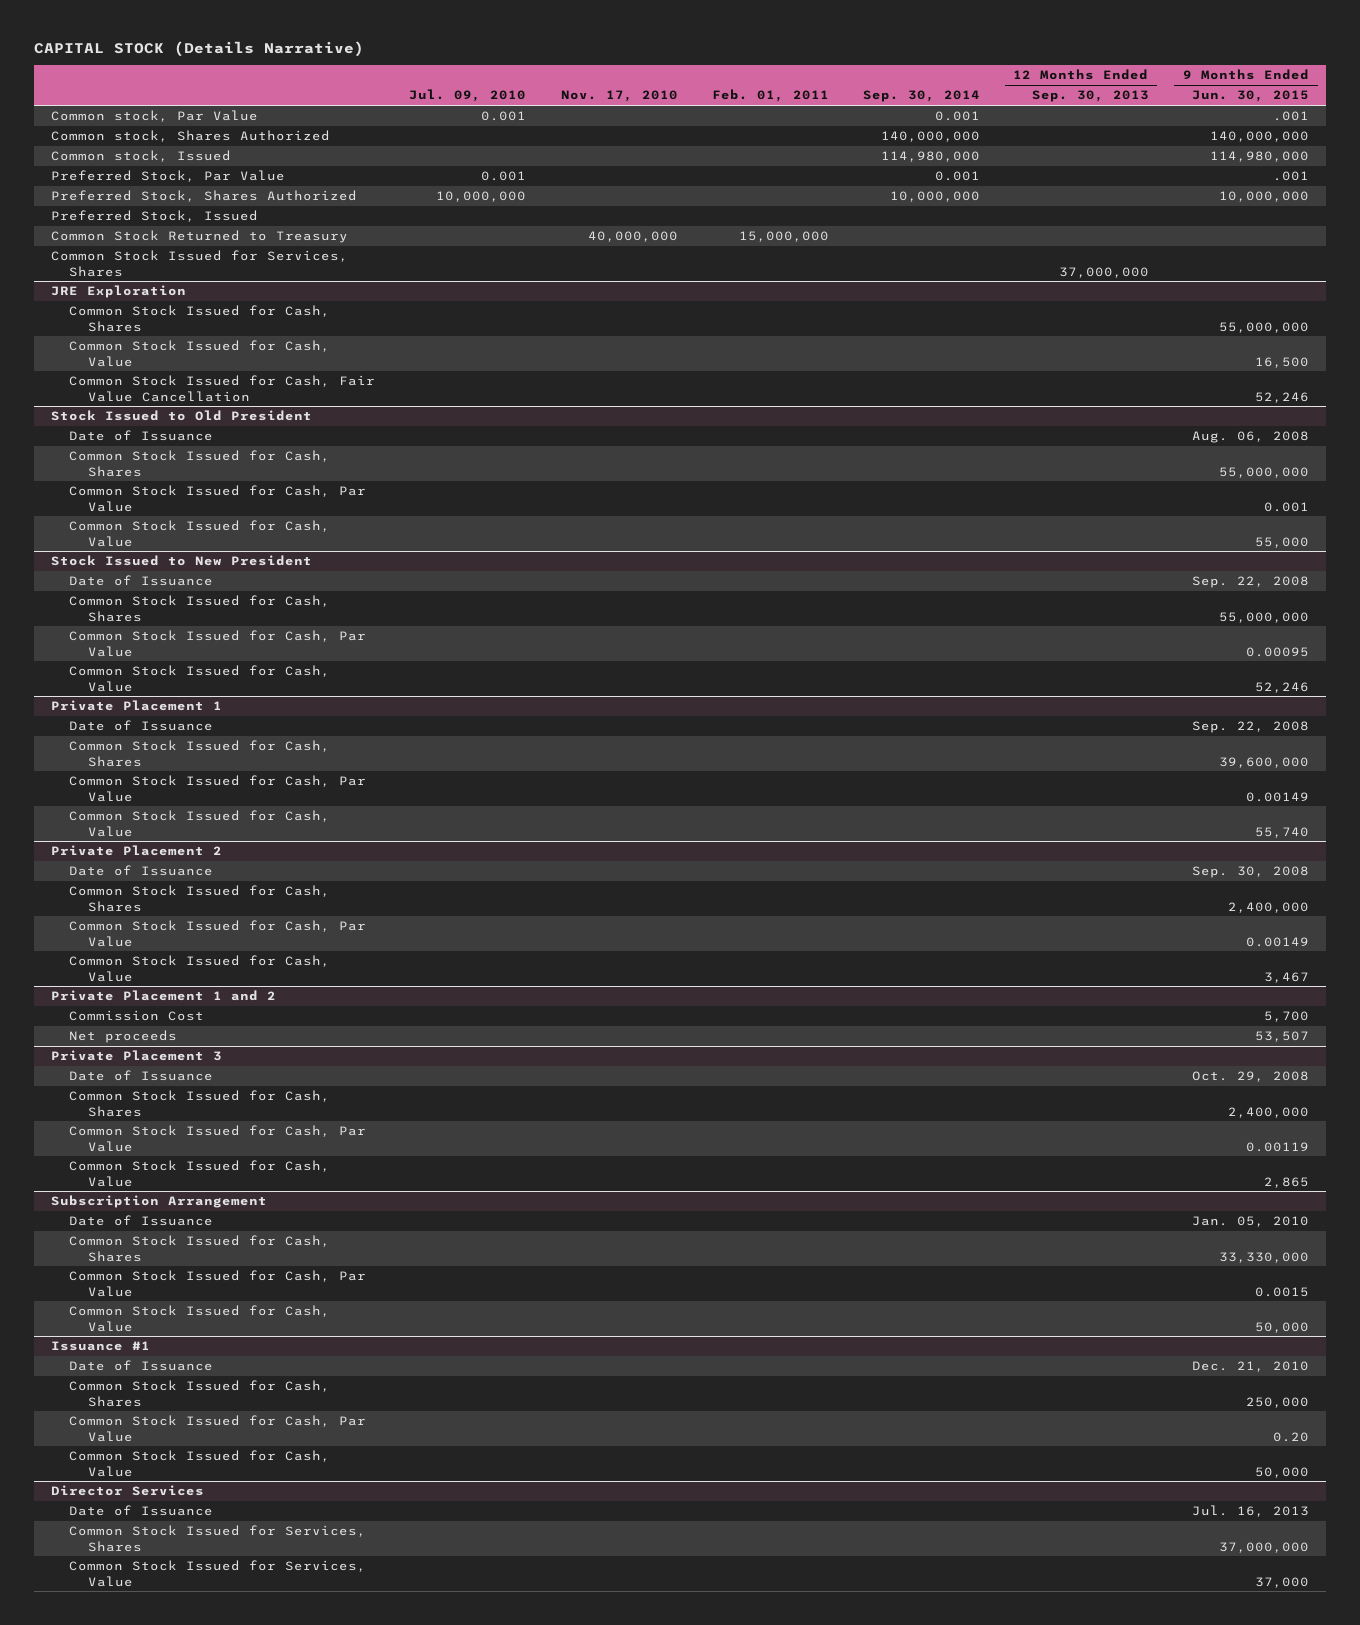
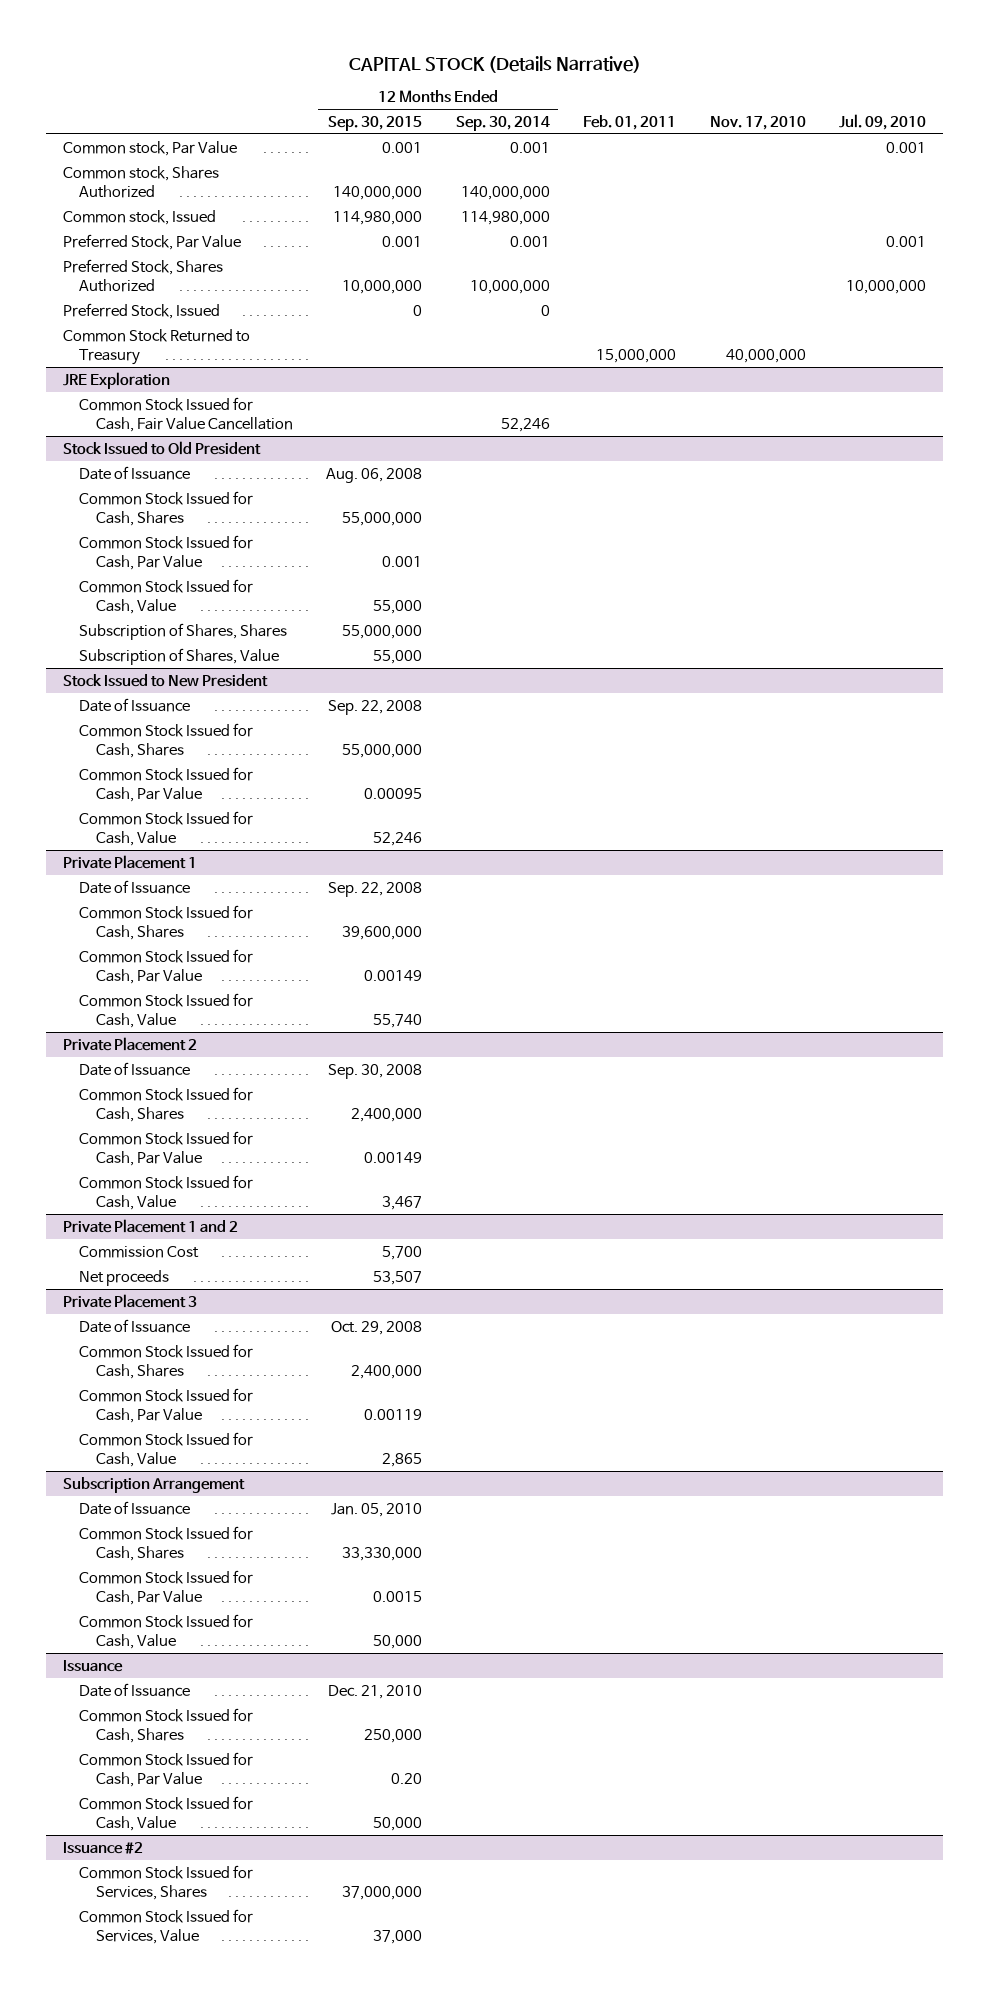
- | Jul. 09, 2010 | Nov. 17, 2010 | Feb. 01, 2011 | Sep. 30, 2014 | 12 Months Ended Sep. 30, 2013 | 9 Months Ended Jun. 30, 2015
+ | 12 Months Ended Sep. 30, 2015 | 12 Months Ended Sep. 30, 2014 | Feb. 01, 2011 | Nov. 17, 2010 | Jul. 09, 2010
- Common Stock Issued for Services, Shares | | | | | 37,000,000 |
@ JRE Exploration
- Common Stock Issued for Cash, Shares | | | | | | 55,000,000
- Common Stock Issued for Cash, Value | | | | | | 16,500
@ Stock Issued to Old President
+ Subscription of Shares, Shares | 55,000,000 | | | |
+ Subscription of Shares, Value | 55,000 | | | |
- Issuance #1
+ Issuance
- Director Services
- Date of Issuance | | | | | | Jul. 16, 2013
- Common Stock Issued for Services, Shares | | | | | | 37,000,000
- Common Stock Issued for Services, Value | | | | | | 37,000
+ Issuance #2
+ Common Stock Issued for Services, Shares | 37,000,000 | | | |
+ Common Stock Issued for Services, Value | 37,000 | | | |

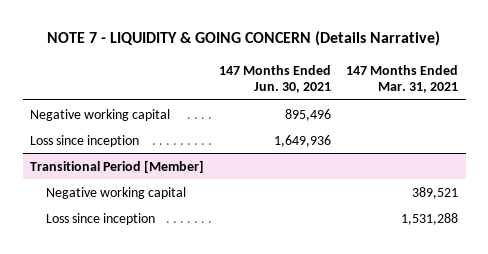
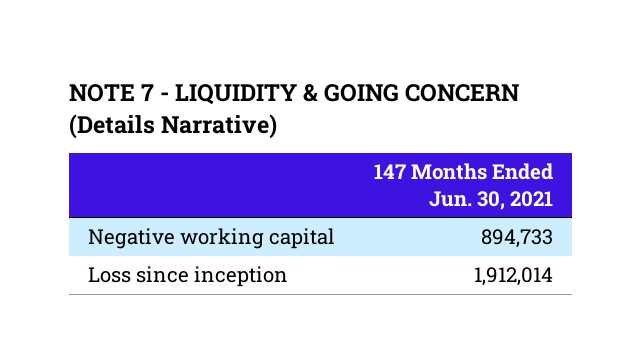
- | 147 Months Ended Jun. 30, 2021 | 147 Months Ended Mar. 31, 2021
+ | 147 Months Ended Jun. 30, 2021
- Negative working capital | 895,496 |
- Loss since inception | 1,649,936 |
- Transitional Period [Member]
- Negative working capital | | 389,521
- Loss since inception | | 1,531,288
+ Negative working capital | 894,733
+ Loss since inception | 1,912,014

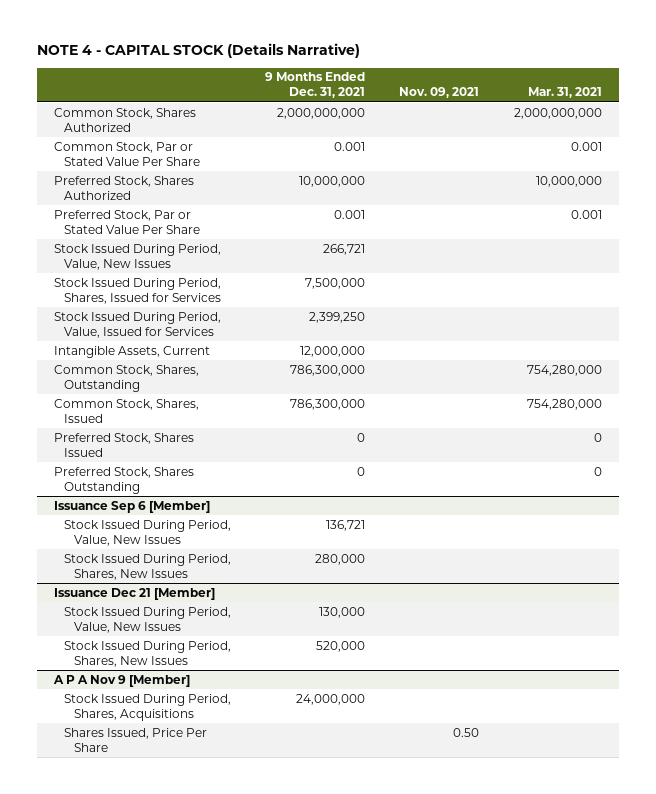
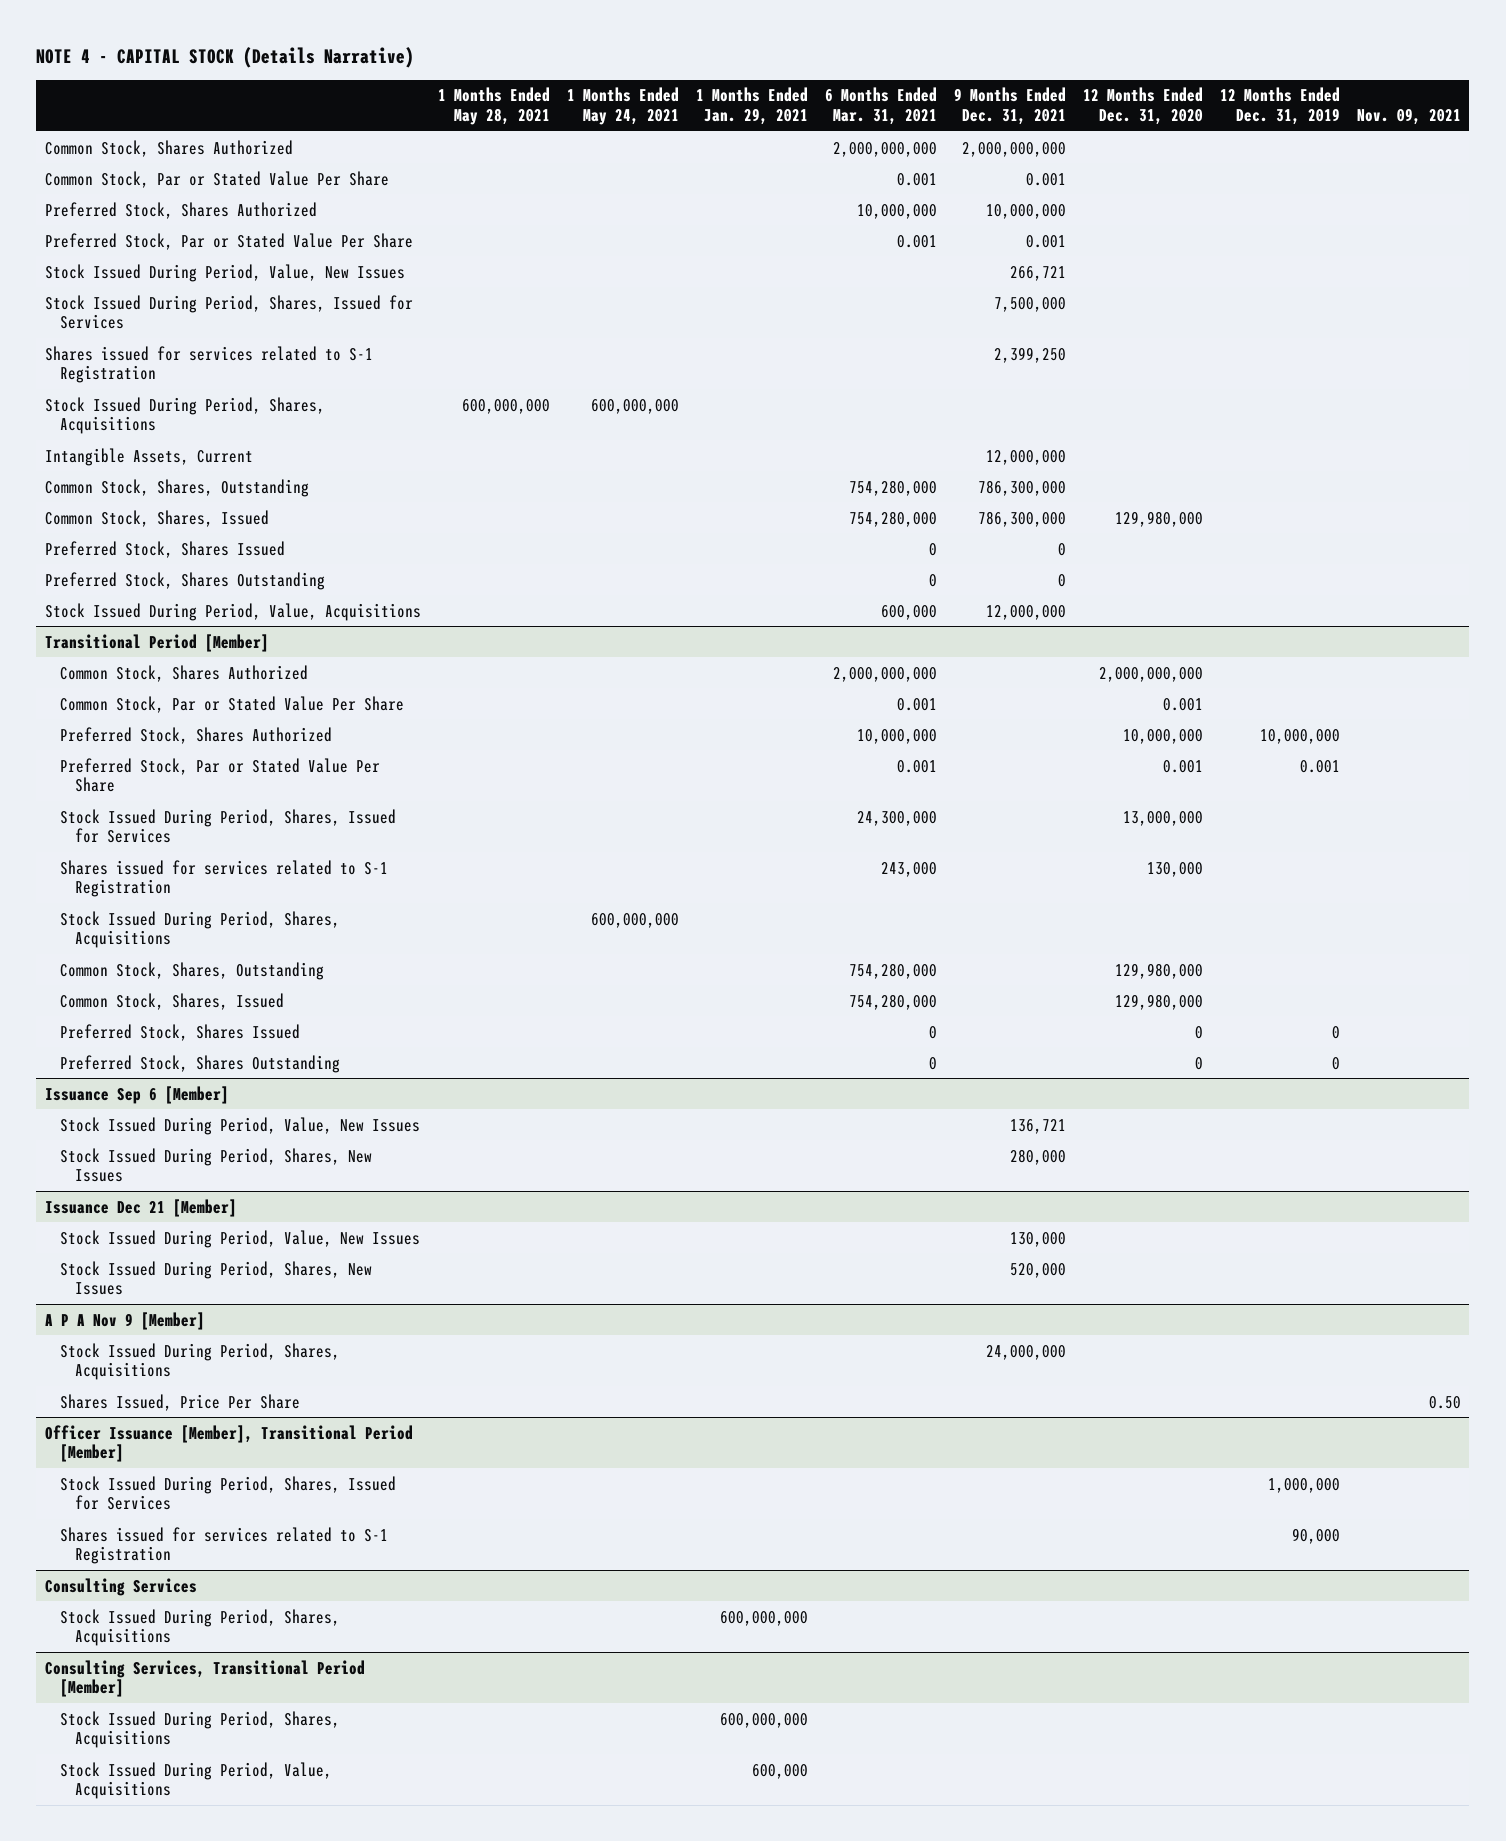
- | 9 Months Ended Dec. 31, 2021 | Nov. 09, 2021 | Mar. 31, 2021
+ | 1 Months Ended May 28, 2021 | 1 Months Ended May 24, 2021 | 1 Months Ended Jan. 29, 2021 | 6 Months Ended Mar. 31, 2021 | 9 Months Ended Dec. 31, 2021 | 12 Months Ended Dec. 31, 2020 | 12 Months Ended Dec. 31, 2019 | Nov. 09, 2021
- Stock Issued During Period, Value, Issued for Services | 2,399,250 | |
+ Shares issued for services related to S-1 Registration | | | | | 2,399,250 | | |
+ Stock Issued During Period, Shares, Acquisitions | 600,000,000 | 600,000,000 | | | | | |
+ Stock Issued During Period, Value, Acquisitions | | | | 600,000 | 12,000,000 | | |
+ Transitional Period [Member]
+ Common Stock, Shares Authorized | | | | 2,000,000,000 | | 2,000,000,000 | |
+ Common Stock, Par or Stated Value Per Share | | | | 0.001 | | 0.001 | |
+ Preferred Stock, Shares Authorized | | | | 10,000,000 | | 10,000,000 | 10,000,000 |
+ Preferred Stock, Par or Stated Value Per Share | | | | 0.001 | | 0.001 | 0.001 |
+ Stock Issued During Period, Shares, Issued for Services | | | | 24,300,000 | | 13,000,000 | |
+ Shares issued for services related to S-1 Registration | | | | 243,000 | | 130,000 | |
+ Stock Issued During Period, Shares, Acquisitions | | 600,000,000 | | | | | |
+ Common Stock, Shares, Outstanding | | | | 754,280,000 | | 129,980,000 | |
+ Common Stock, Shares, Issued | | | | 754,280,000 | | 129,980,000 | |
+ Preferred Stock, Shares Issued | | | | 0 | | 0 | 0 |
+ Preferred Stock, Shares Outstanding | | | | 0 | | 0 | 0 |
+ Officer Issuance [Member], Transitional Period [Member]
+ Stock Issued During Period, Shares, Issued for Services | | | | | | | 1,000,000 |
+ Shares issued for services related to S-1 Registration | | | | | | | 90,000 |
+ Consulting Services
+ Stock Issued During Period, Shares, Acquisitions | | | 600,000,000 | | | | |
+ Consulting Services, Transitional Period [Member]
+ Stock Issued During Period, Shares, Acquisitions | | | 600,000,000 | | | | |
+ Stock Issued During Period, Value, Acquisitions | | | 600,000 | | | | |

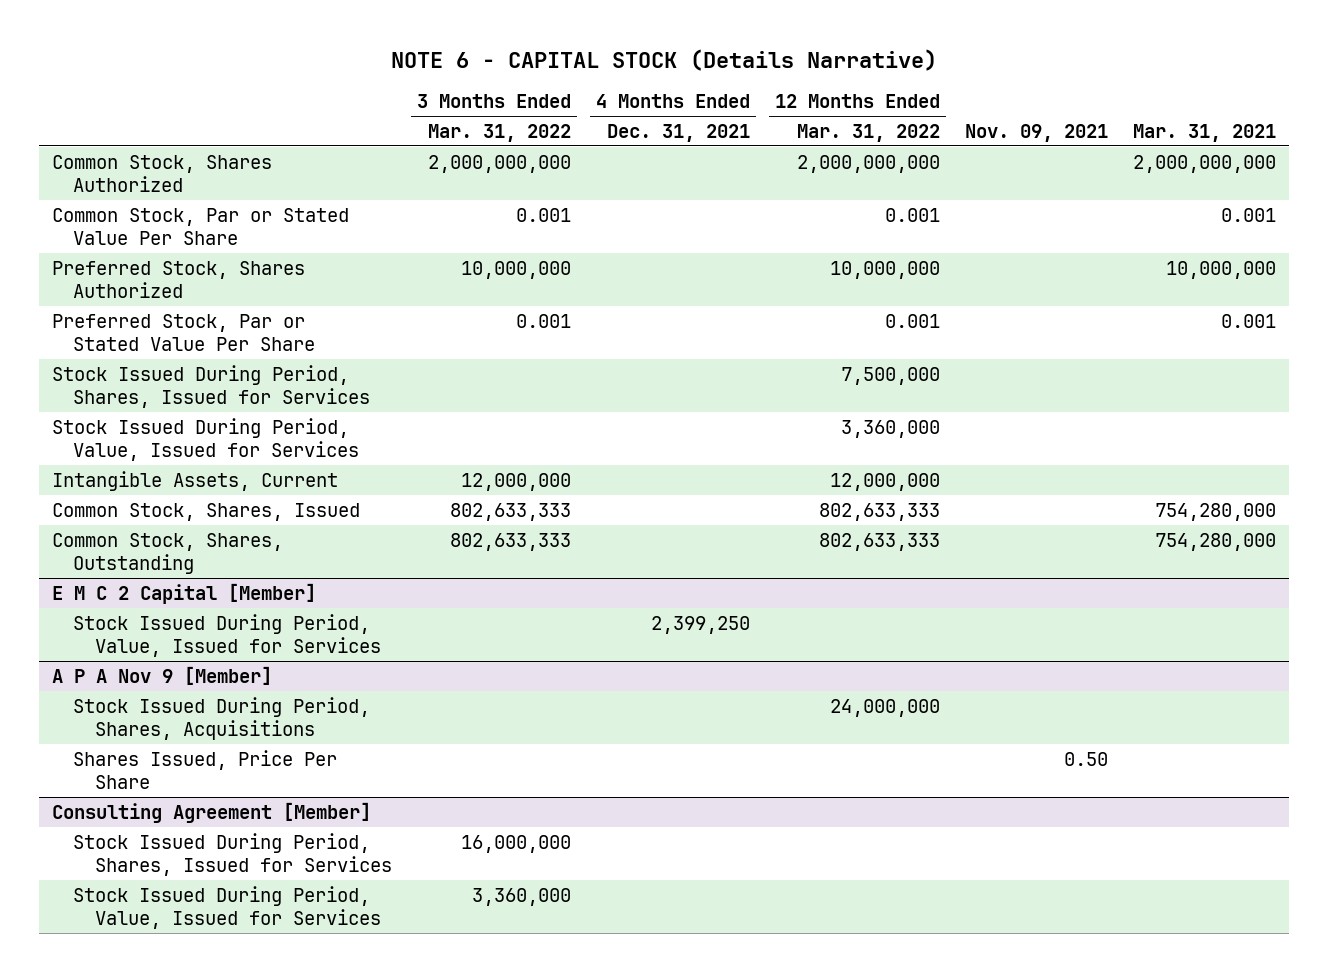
- NOTE 4 - CAPITAL STOCK (Details Narrative)
+ NOTE 6 - CAPITAL STOCK (Details Narrative)
- | 1 Months Ended May 28, 2021 | 1 Months Ended May 24, 2021 | 1 Months Ended Jan. 29, 2021 | 6 Months Ended Mar. 31, 2021 | 9 Months Ended Dec. 31, 2021 | 12 Months Ended Dec. 31, 2020 | 12 Months Ended Dec. 31, 2019 | Nov. 09, 2021
+ | 3 Months Ended Mar. 31, 2022 | 4 Months Ended Dec. 31, 2021 | 12 Months Ended Mar. 31, 2022 | Nov. 09, 2021 | Mar. 31, 2021
- Stock Issued During Period, Value, New Issues | | | | | 266,721 | | |
- Shares issued for services related to S-1 Registration | | | | | 2,399,250 | | |
- Stock Issued During Period, Shares, Acquisitions | 600,000,000 | 600,000,000 | | | | | |
+ Stock Issued During Period, Value, Issued for Services | | | 3,360,000 | |
- Preferred Stock, Shares Issued | | | | 0 | 0 | | |
- Preferred Stock, Shares Outstanding | | | | 0 | 0 | | |
- Stock Issued During Period, Value, Acquisitions | | | | 600,000 | 12,000,000 | | |
- Transitional Period [Member]
- Common Stock, Shares Authorized | | | | 2,000,000,000 | | 2,000,000,000 | |
- Common Stock, Par or Stated Value Per Share | | | | 0.001 | | 0.001 | |
- Preferred Stock, Shares Authorized | | | | 10,000,000 | | 10,000,000 | 10,000,000 |
- Preferred Stock, Par or Stated Value Per Share | | | | 0.001 | | 0.001 | 0.001 |
- Stock Issued During Period, Shares, Issued for Services | | | | 24,300,000 | | 13,000,000 | |
- Shares issued for services related to S-1 Registration | | | | 243,000 | | 130,000 | |
- Stock Issued During Period, Shares, Acquisitions | | 600,000,000 | | | | | |
- Common Stock, Shares, Outstanding | | | | 754,280,000 | | 129,980,000 | |
- Common Stock, Shares, Issued | | | | 754,280,000 | | 129,980,000 | |
- Preferred Stock, Shares Issued | | | | 0 | | 0 | 0 |
- Preferred Stock, Shares Outstanding | | | | 0 | | 0 | 0 |
- Issuance Sep 6 [Member]
- Stock Issued During Period, Value, New Issues | | | | | 136,721 | | |
- Stock Issued During Period, Shares, New Issues | | | | | 280,000 | | |
- Issuance Dec 21 [Member]
- Stock Issued During Period, Value, New Issues | | | | | 130,000 | | |
- Stock Issued During Period, Shares, New Issues | | | | | 520,000 | | |
moved down: Common Stock, Shares, Outstanding | 802,633,333 | | 802,633,333 | | 754,280,000
+ E M C 2 Capital [Member]
+ Stock Issued During Period, Value, Issued for Services | | 2,399,250 | | |
- Officer Issuance [Member], Transitional Period [Member]
- Stock Issued During Period, Shares, Issued for Services | | | | | | | 1,000,000 |
- Shares issued for services related to S-1 Registration | | | | | | | 90,000 |
- Consulting Services
- Stock Issued During Period, Shares, Acquisitions | | | 600,000,000 | | | | |
- Consulting Services, Transitional Period [Member]
- Stock Issued During Period, Shares, Acquisitions | | | 600,000,000 | | | | |
- Stock Issued During Period, Value, Acquisitions | | | 600,000 | | | | |
+ Consulting Agreement [Member]
+ Stock Issued During Period, Shares, Issued for Services | 16,000,000 | | | |
+ Stock Issued During Period, Value, Issued for Services | 3,360,000 | | | |

